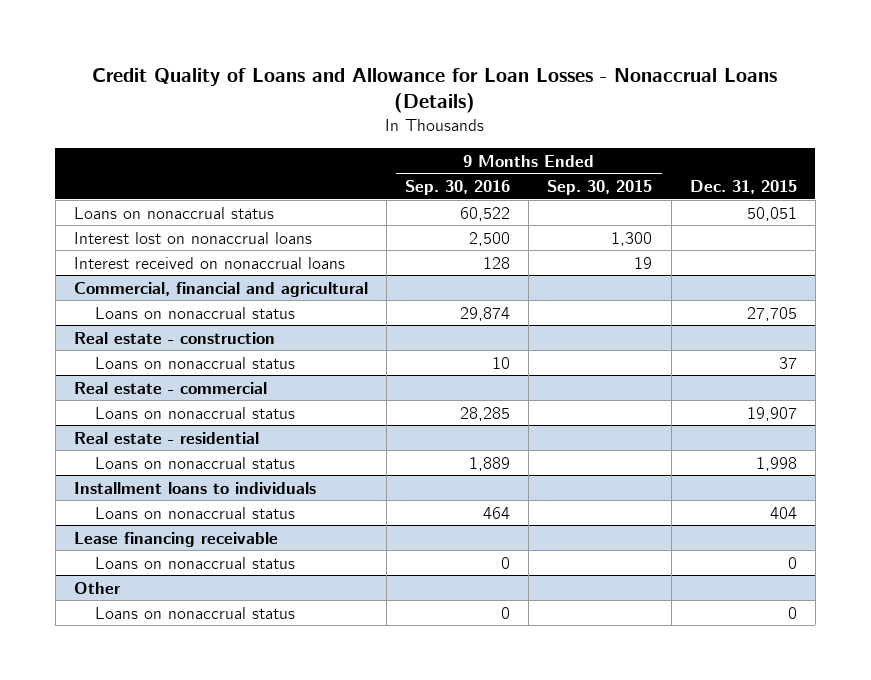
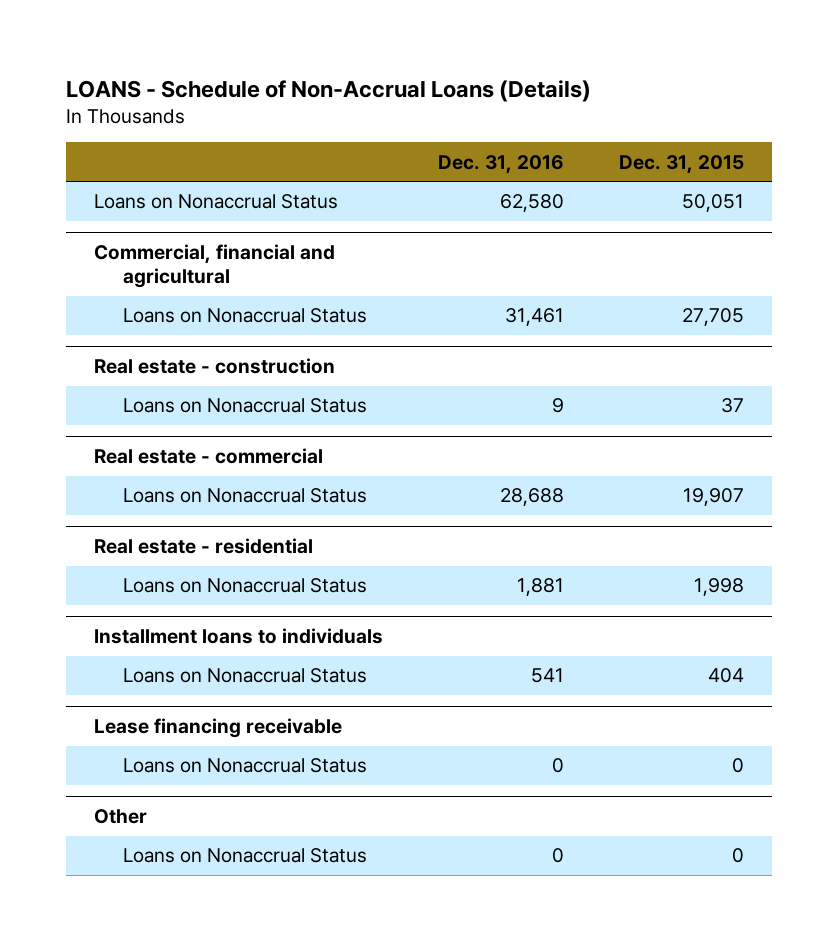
- Credit Quality of Loans and Allowance for Loan Losses - Nonaccrual Loans (Details)
+ LOANS - Schedule of Non-Accrual Loans (Details)
- | 9 Months Ended Sep. 30, 2016 | 9 Months Ended Sep. 30, 2015 | Dec. 31, 2015
+ | Dec. 31, 2016 | Dec. 31, 2015
- Loans on nonaccrual status | 60,522 | | 50,051
- Interest lost on nonaccrual loans | 2,500 | 1,300 |
- Interest received on nonaccrual loans | 128 | 19 |
+ Loans on Nonaccrual Status | 62,580 | 50,051
@ Commercial, financial and agricultural
- Loans on nonaccrual status | 29,874 | | 27,705
+ Loans on Nonaccrual Status | 31,461 | 27,705
@ Real estate - construction
- Loans on nonaccrual status | 10 | | 37
+ Loans on Nonaccrual Status | 9 | 37
@ Real estate - commercial
- Loans on nonaccrual status | 28,285 | | 19,907
+ Loans on Nonaccrual Status | 28,688 | 19,907
@ Real estate - residential
- Loans on nonaccrual status | 1,889 | | 1,998
+ Loans on Nonaccrual Status | 1,881 | 1,998
@ Installment loans to individuals
- Loans on nonaccrual status | 464 | | 404
+ Loans on Nonaccrual Status | 541 | 404
@ Lease financing receivable
- Loans on nonaccrual status | 0 | | 0
+ Loans on Nonaccrual Status | 0 | 0
@ Other
- Loans on nonaccrual status | 0 | | 0
+ Loans on Nonaccrual Status | 0 | 0

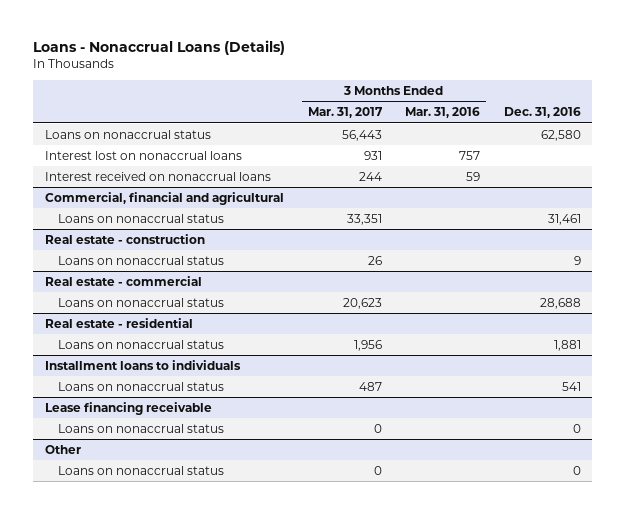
- LOANS - Schedule of Non-Accrual Loans (Details)
+ Loans - Nonaccrual Loans (Details)
- | Dec. 31, 2016 | Dec. 31, 2015
+ | 3 Months Ended Mar. 31, 2017 | 3 Months Ended Mar. 31, 2016 | Dec. 31, 2016
- Loans on Nonaccrual Status | 62,580 | 50,051
+ Loans on nonaccrual status | 56,443 | | 62,580
+ Interest lost on nonaccrual loans | 931 | 757 |
+ Interest received on nonaccrual loans | 244 | 59 |
@ Commercial, financial and agricultural
- Loans on Nonaccrual Status | 31,461 | 27,705
+ Loans on nonaccrual status | 33,351 | | 31,461
@ Real estate - construction
- Loans on Nonaccrual Status | 9 | 37
+ Loans on nonaccrual status | 26 | | 9
@ Real estate - commercial
- Loans on Nonaccrual Status | 28,688 | 19,907
+ Loans on nonaccrual status | 20,623 | | 28,688
@ Real estate - residential
- Loans on Nonaccrual Status | 1,881 | 1,998
+ Loans on nonaccrual status | 1,956 | | 1,881
@ Installment loans to individuals
- Loans on Nonaccrual Status | 541 | 404
+ Loans on nonaccrual status | 487 | | 541
@ Lease financing receivable
- Loans on Nonaccrual Status | 0 | 0
+ Loans on nonaccrual status | 0 | | 0
@ Other
- Loans on Nonaccrual Status | 0 | 0
+ Loans on nonaccrual status | 0 | | 0

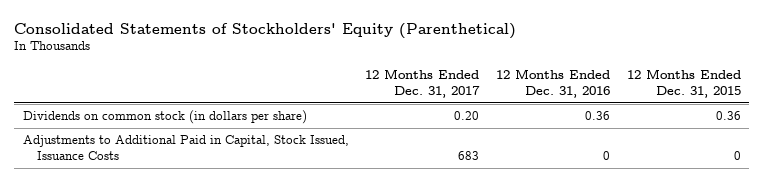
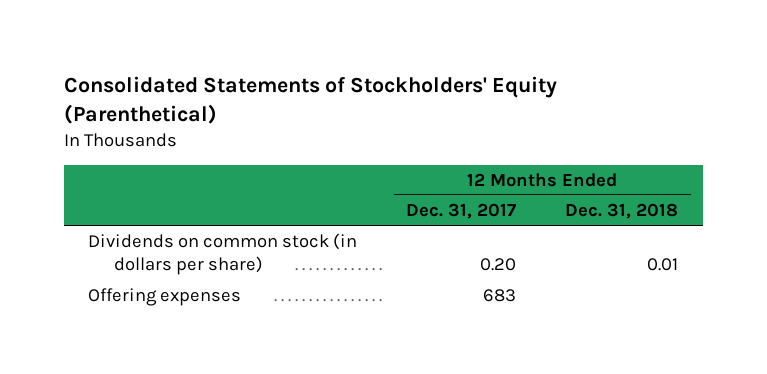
- | 12 Months Ended Dec. 31, 2017 | 12 Months Ended Dec. 31, 2016 | 12 Months Ended Dec. 31, 2015
+ | 12 Months Ended Dec. 31, 2017 | 12 Months Ended Dec. 31, 2018
- Adjustments to Additional Paid in Capital, Stock Issued, Issuance Costs | 683 | 0 | 0
+ Offering expenses | 683 |

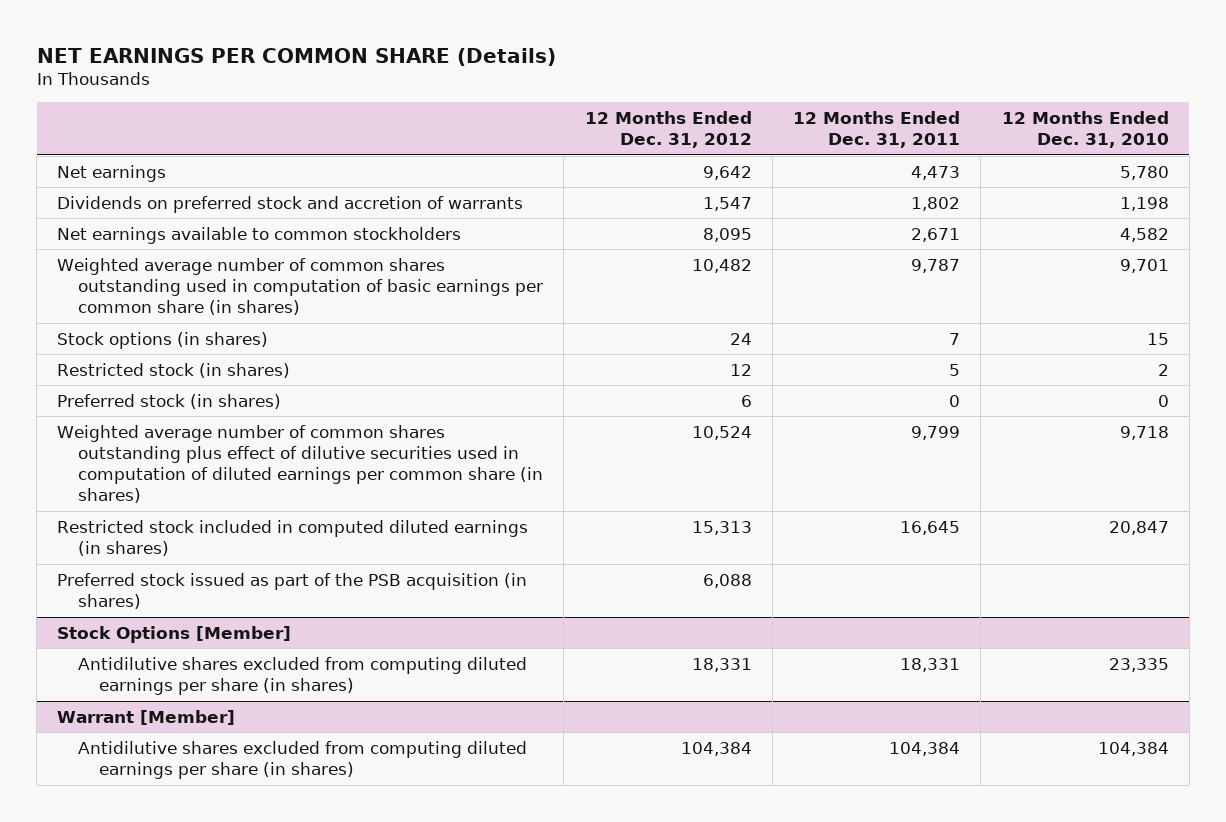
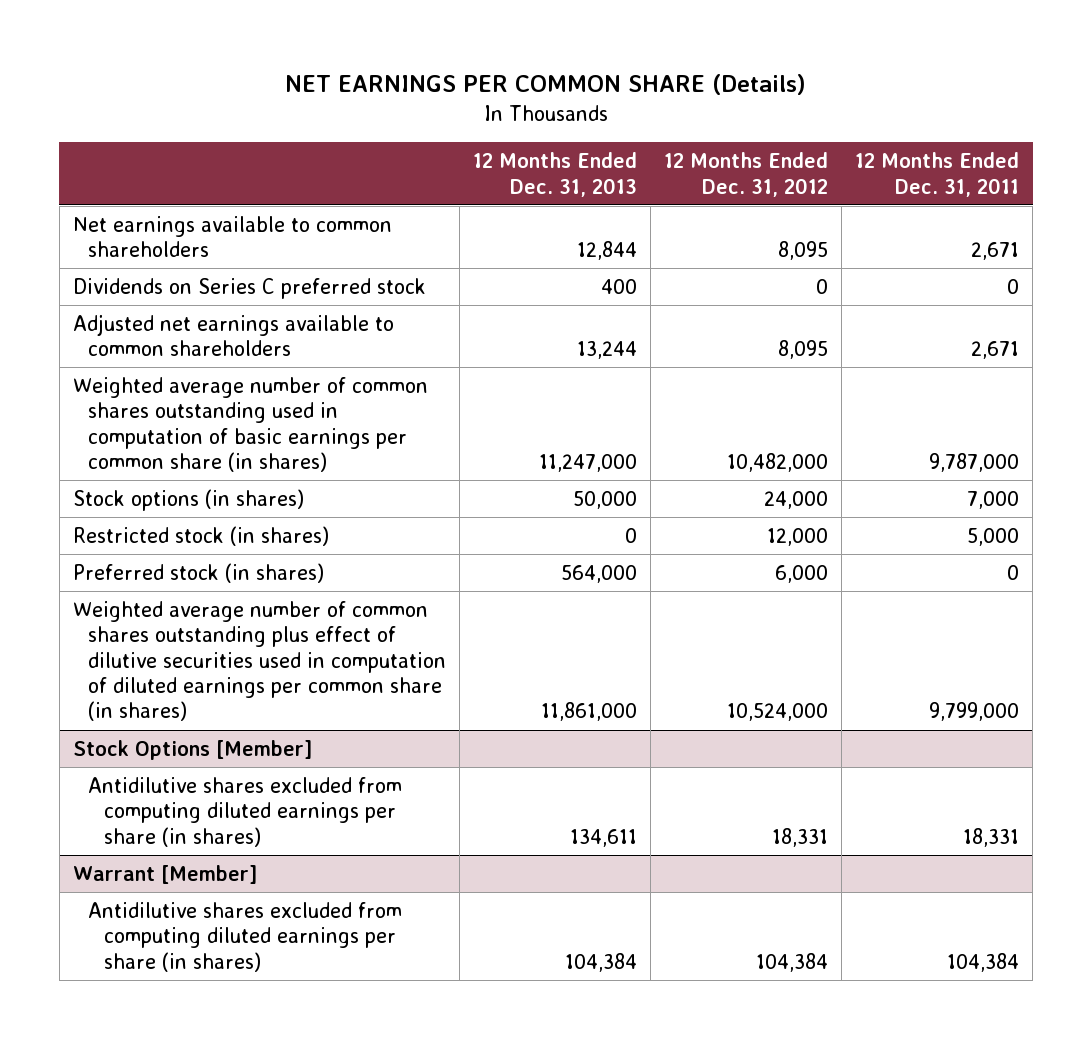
- | 12 Months Ended Dec. 31, 2012 | 12 Months Ended Dec. 31, 2011 | 12 Months Ended Dec. 31, 2010
+ | 12 Months Ended Dec. 31, 2013 | 12 Months Ended Dec. 31, 2012 | 12 Months Ended Dec. 31, 2011
- Net earnings | 9,642 | 4,473 | 5,780
- Dividends on preferred stock and accretion of warrants | 1,547 | 1,802 | 1,198
- Net earnings available to common stockholders | 8,095 | 2,671 | 4,582
- Weighted average number of common shares outstanding used in computation of basic earnings per common share (in shares) | 10,482 | 9,787 | 9,701
- Stock options (in shares) | 24 | 7 | 15
- Restricted stock (in shares) | 12 | 5 | 2
- Preferred stock (in shares) | 6 | 0 | 0
- Weighted average number of common shares outstanding plus effect of dilutive securities used in computation of diluted earnings per common share (in shares) | 10,524 | 9,799 | 9,718
- Restricted stock included in computed diluted earnings (in shares) | 15,313 | 16,645 | 20,847
- Preferred stock issued as part of the PSB acquisition (in shares) | 6,088 | |
+ Net earnings available to common shareholders | 12,844 | 8,095 | 2,671
+ Dividends on Series C preferred stock | 400 | 0 | 0
+ Adjusted net earnings available to common shareholders | 13,244 | 8,095 | 2,671
+ Weighted average number of common shares outstanding used in computation of basic earnings per common share (in shares) | 11,247,000 | 10,482,000 | 9,787,000
+ Stock options (in shares) | 50,000 | 24,000 | 7,000
+ Restricted stock (in shares) | 0 | 12,000 | 5,000
+ Preferred stock (in shares) | 564,000 | 6,000 | 0
+ Weighted average number of common shares outstanding plus effect of dilutive securities used in computation of diluted earnings per common share (in shares) | 11,861,000 | 10,524,000 | 9,799,000

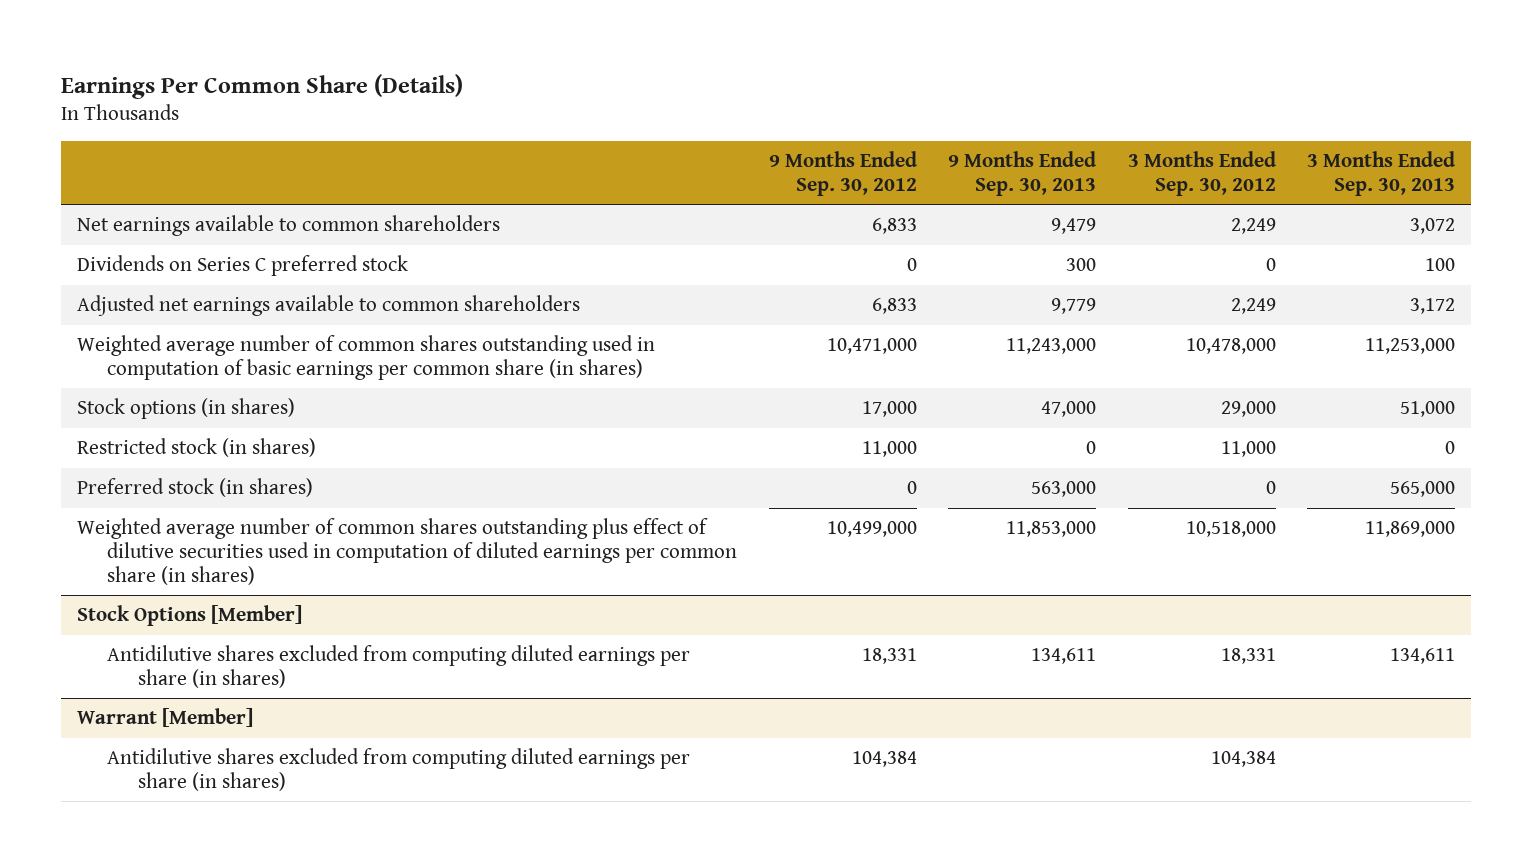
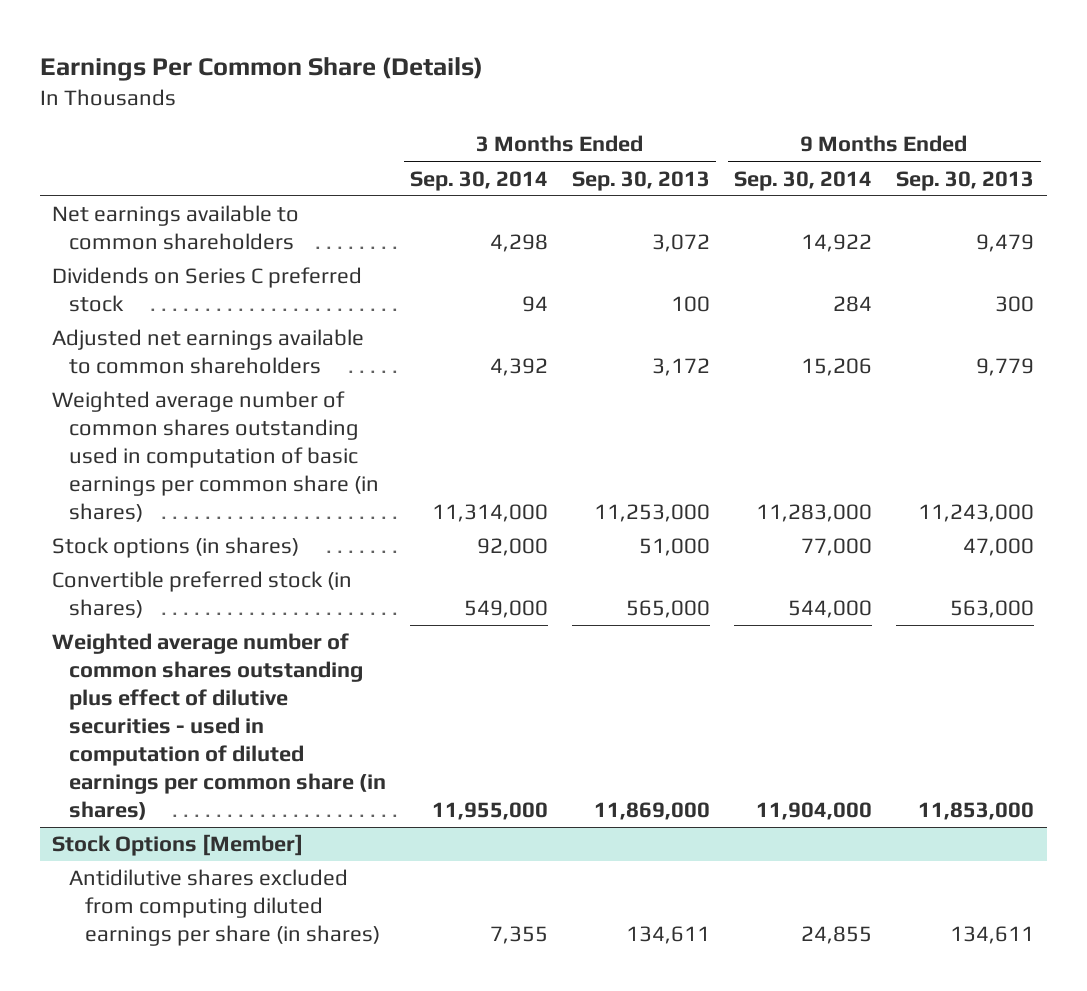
- | 9 Months Ended Sep. 30, 2012 | 9 Months Ended Sep. 30, 2013 | 3 Months Ended Sep. 30, 2012 | 3 Months Ended Sep. 30, 2013
+ | 3 Months Ended Sep. 30, 2014 | 3 Months Ended Sep. 30, 2013 | 9 Months Ended Sep. 30, 2014 | 9 Months Ended Sep. 30, 2013
- Restricted stock (in shares) | 11,000 | 0 | 11,000 | 0
- Preferred stock (in shares) | 0 | 563,000 | 0 | 565,000
- Weighted average number of common shares outstanding plus effect of dilutive securities used in computation of diluted earnings per common share (in shares) | 10,499,000 | 11,853,000 | 10,518,000 | 11,869,000
+ Convertible preferred stock (in shares) | 549,000 | 565,000 | 544,000 | 563,000
+ Weighted average number of common shares outstanding plus effect of dilutive securities - used in computation of diluted earnings per common share (in shares) | 11,955,000 | 11,869,000 | 11,904,000 | 11,853,000
- Warrant [Member]
- Antidilutive shares excluded from computing diluted earnings per share (in shares) | 104,384 | | 104,384 |

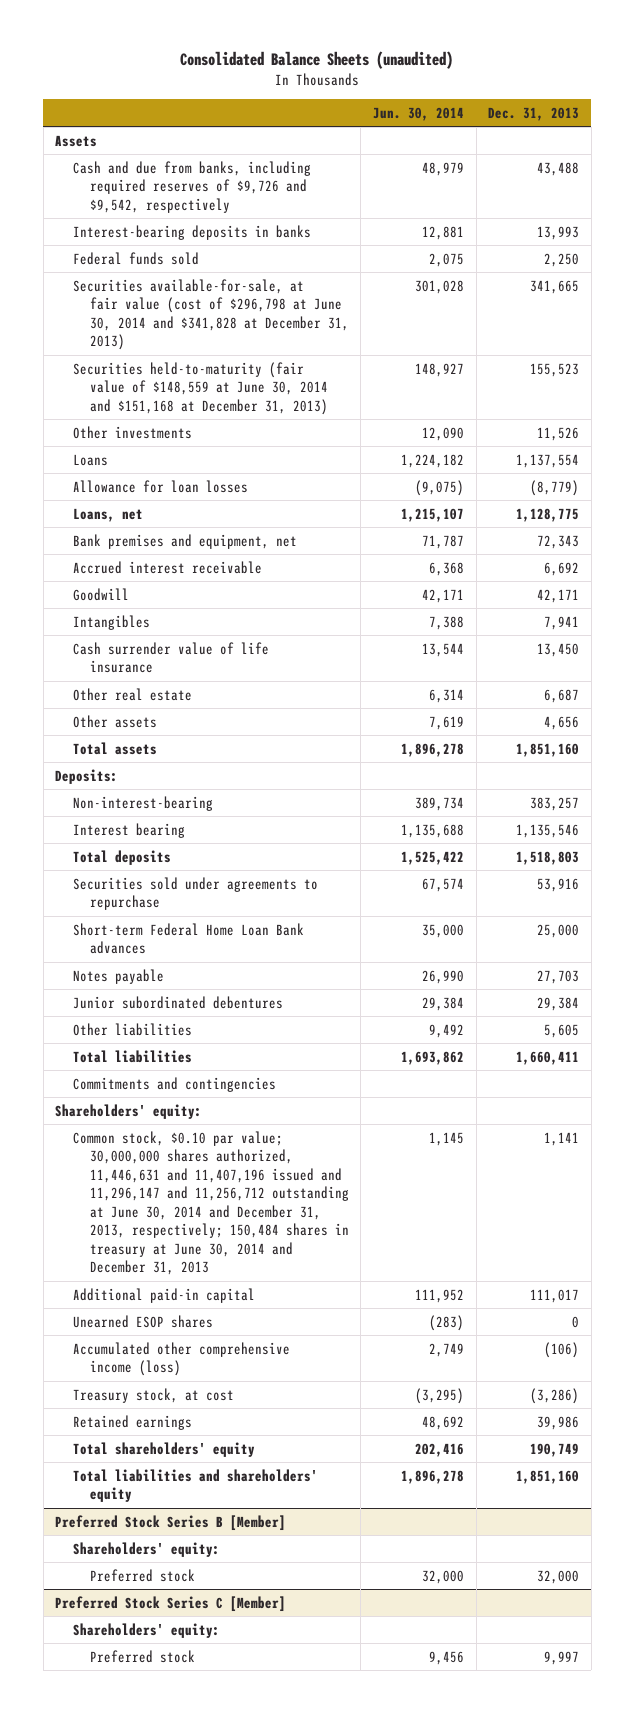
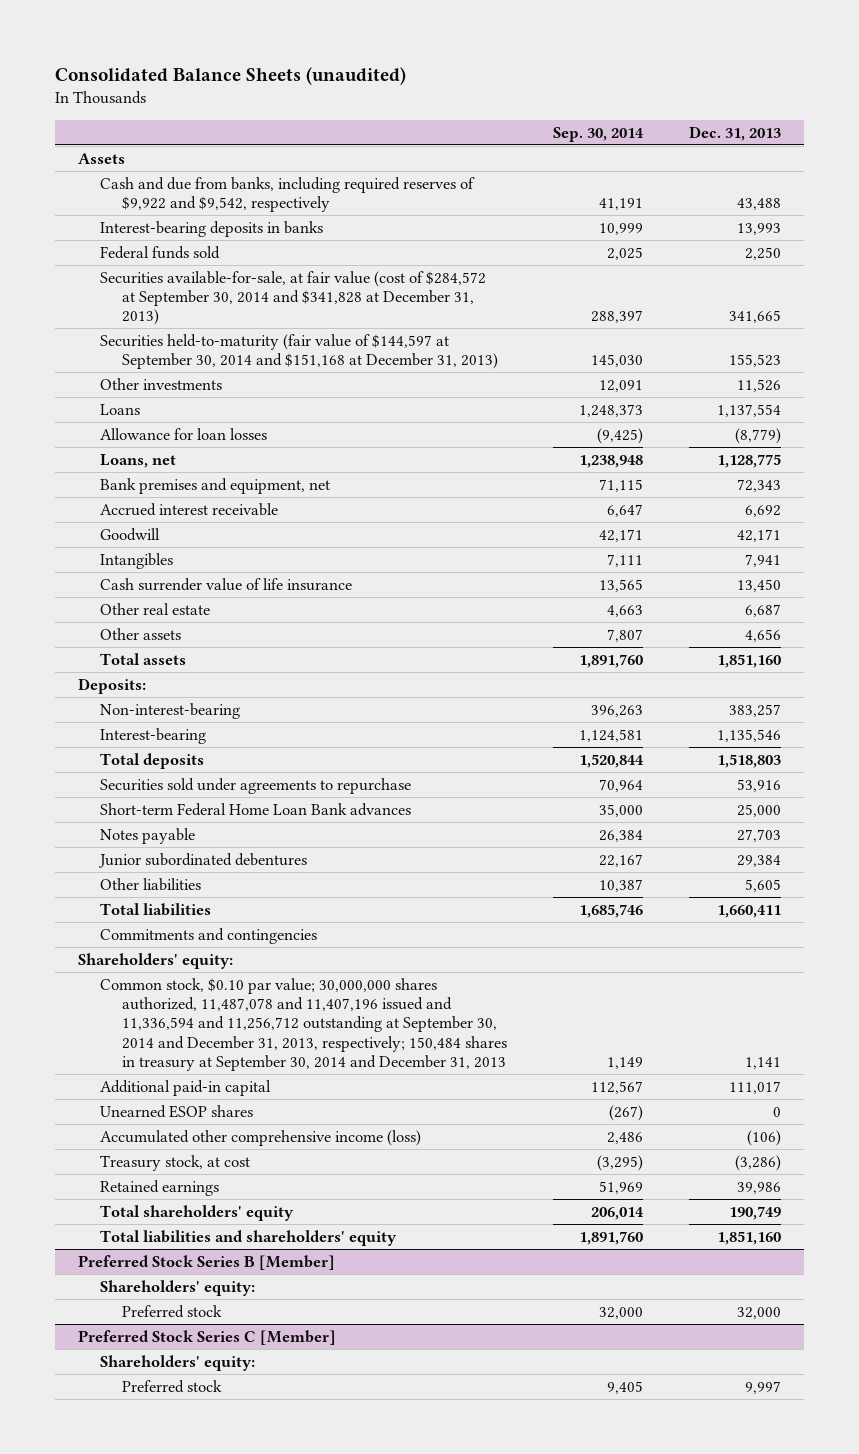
- | Jun. 30, 2014 | Dec. 31, 2013
+ | Sep. 30, 2014 | Dec. 31, 2013
- Cash and due from banks, including required reserves of $9,726 and $9,542, respectively | 48,979 | 43,488
+ Cash and due from banks, including required reserves of $9,922 and $9,542, respectively | 41,191 | 43,488
- Securities available-for-sale, at fair value (cost of $296,798 at June 30, 2014 and $341,828 at December 31, 2013) | 301,028 | 341,665
- Securities held-to-maturity (fair value of $148,559 at June 30, 2014 and $151,168 at December 31, 2013) | 148,927 | 155,523
+ Securities available-for-sale, at fair value (cost of $284,572 at September 30, 2014 and $341,828 at December 31, 2013) | 288,397 | 341,665
+ Securities held-to-maturity (fair value of $144,597 at September 30, 2014 and $151,168 at December 31, 2013) | 145,030 | 155,523
- Interest bearing | 1,135,688 | 1,135,546
+ Interest-bearing | 1,124,581 | 1,135,546
- Common stock, $0.10 par value; 30,000,000 shares authorized, 11,446,631 and 11,407,196 issued and 11,296,147 and 11,256,712 outstanding at June 30, 2014 and December 31, 2013, respectively; 150,484 shares in treasury at June 30, 2014 and December 31, 2013 | 1,145 | 1,141
+ Common stock, $0.10 par value; 30,000,000 shares authorized, 11,487,078 and 11,407,196 issued and 11,336,594 and 11,256,712 outstanding at September 30, 2014 and December 31, 2013, respectively; 150,484 shares in treasury at September 30, 2014 and December 31, 2013 | 1,149 | 1,141

